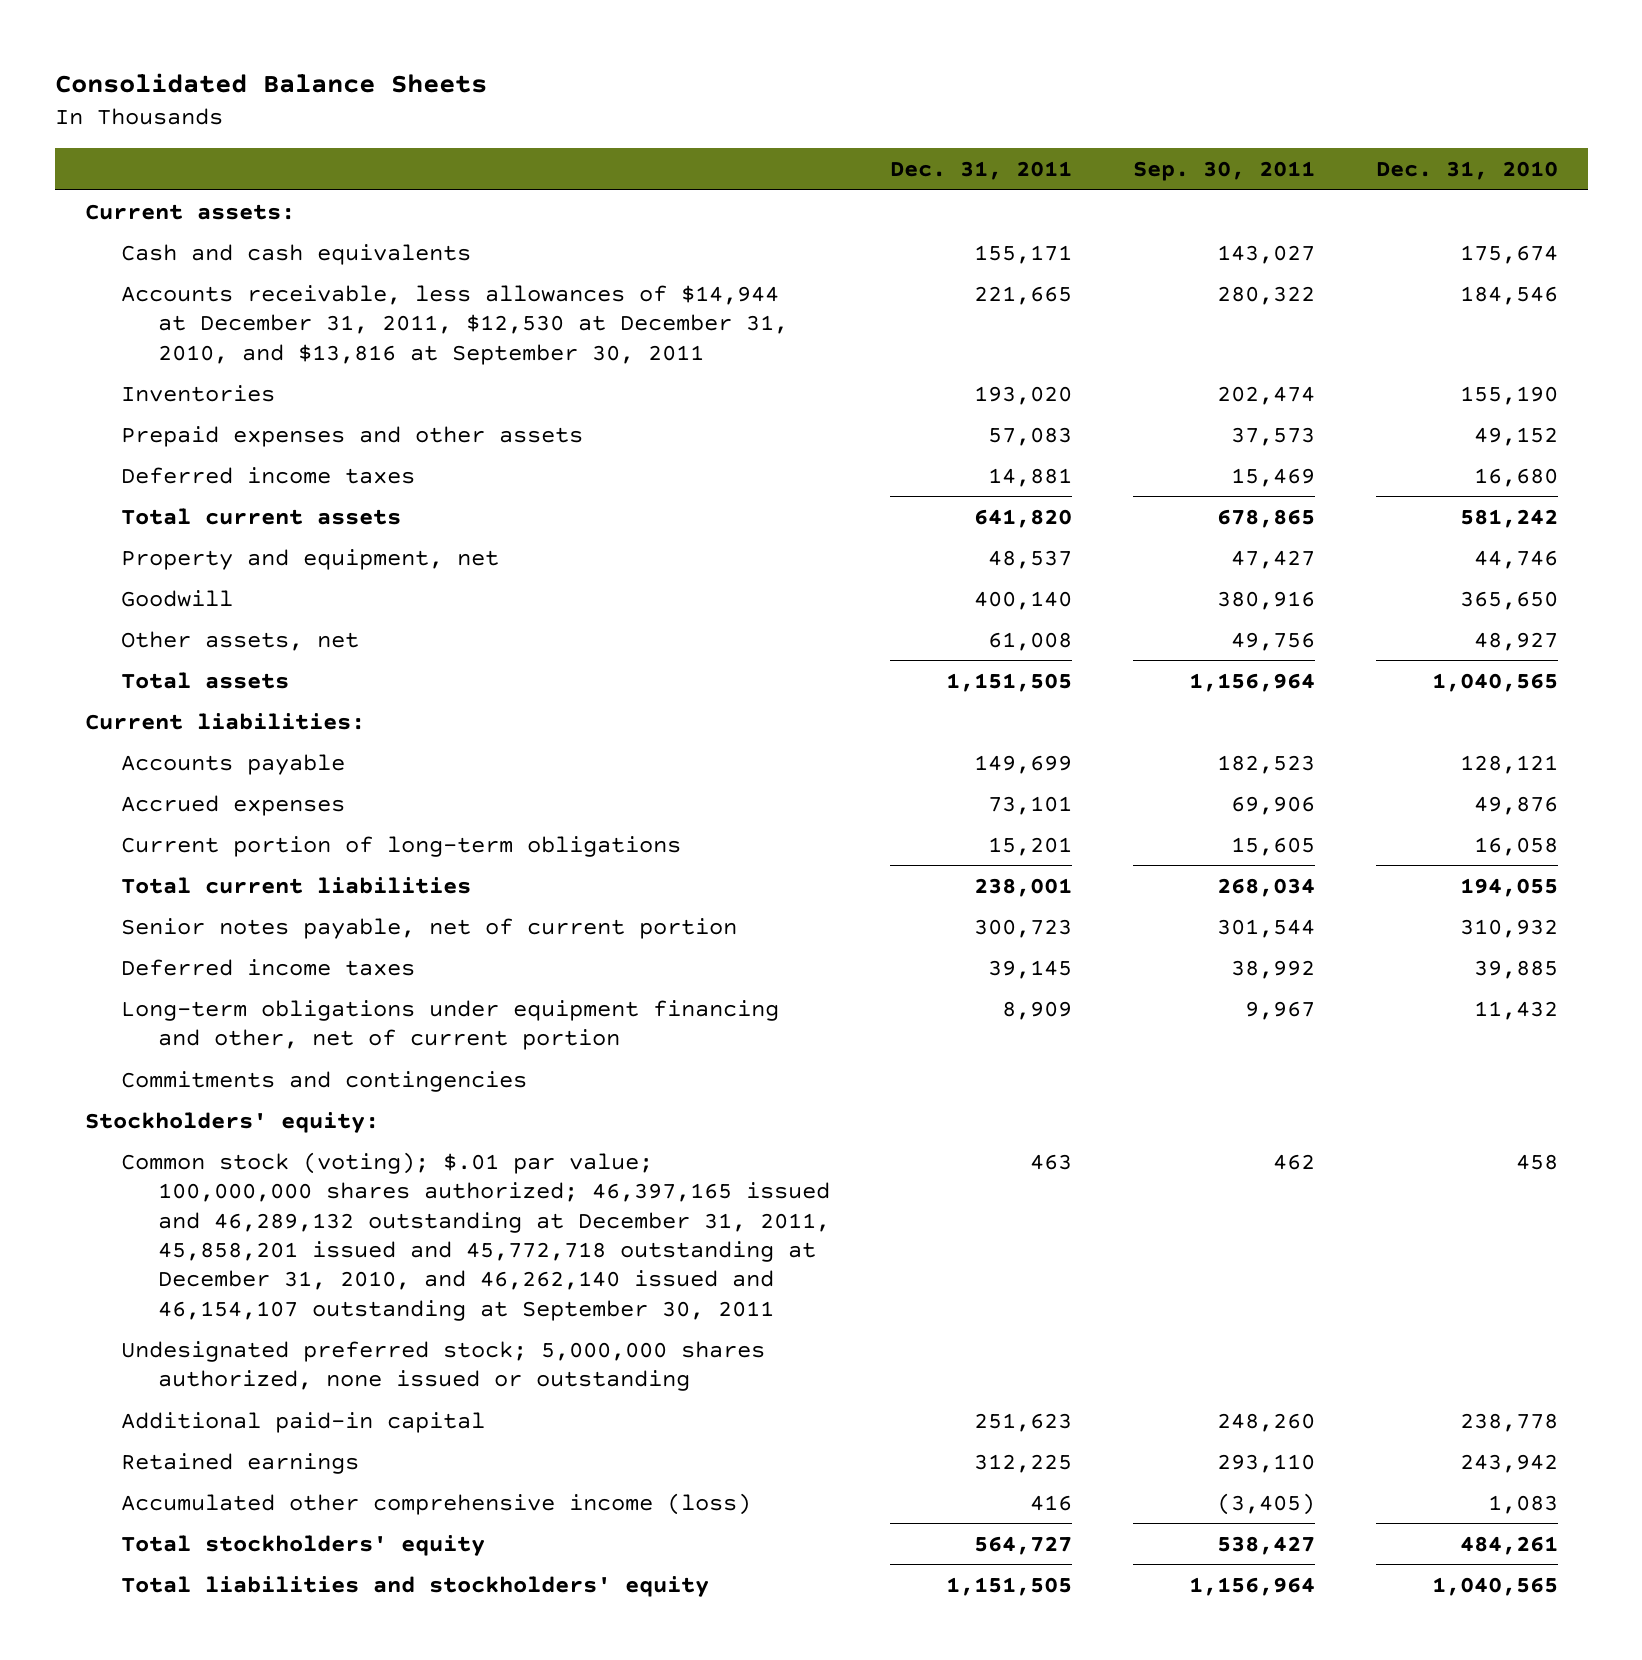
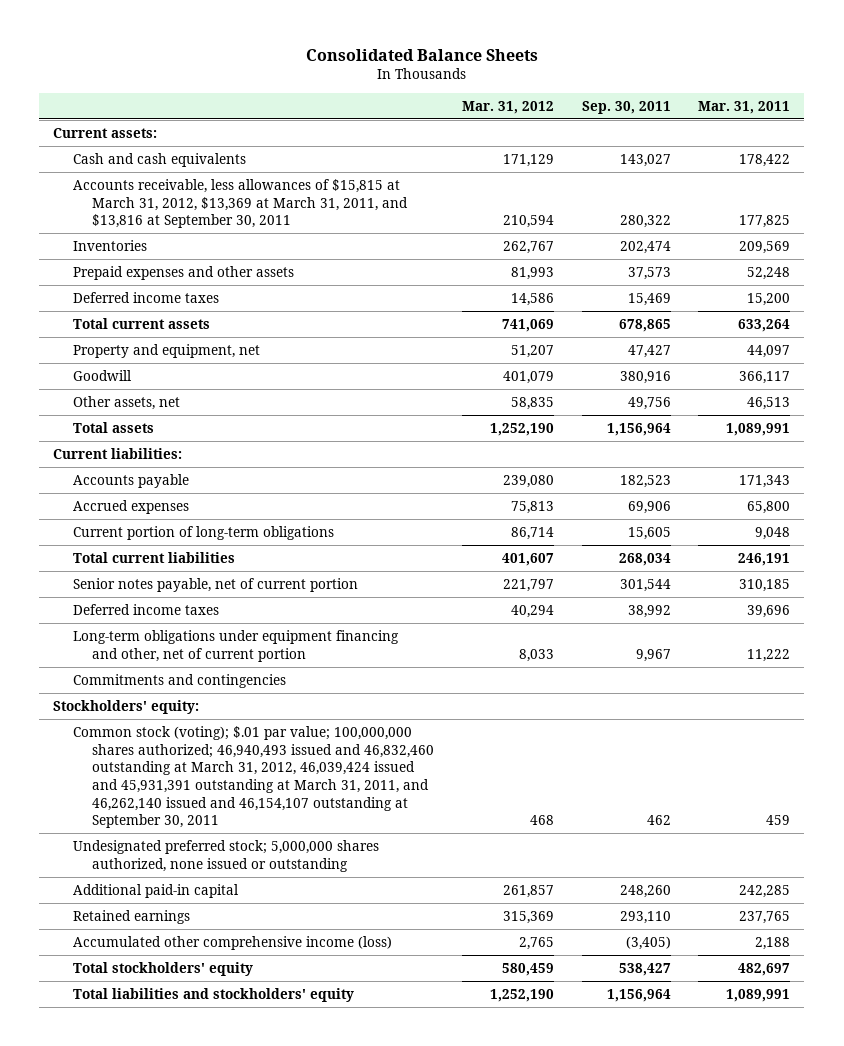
- | Dec. 31, 2011 | Sep. 30, 2011 | Dec. 31, 2010
+ | Mar. 31, 2012 | Sep. 30, 2011 | Mar. 31, 2011
- Accounts receivable, less allowances of $14,944 at December 31, 2011, $12,530 at December 31, 2010, and $13,816 at September 30, 2011 | 221,665 | 280,322 | 184,546
+ Accounts receivable, less allowances of $15,815 at March 31, 2012, $13,369 at March 31, 2011, and $13,816 at September 30, 2011 | 210,594 | 280,322 | 177,825
- Common stock (voting); $.01 par value; 100,000,000 shares authorized; 46,397,165 issued and 46,289,132 outstanding at December 31, 2011, 45,858,201 issued and 45,772,718 outstanding at December 31, 2010, and 46,262,140 issued and 46,154,107 outstanding at September 30, 2011 | 463 | 462 | 458
+ Common stock (voting); $.01 par value; 100,000,000 shares authorized; 46,940,493 issued and 46,832,460 outstanding at March 31, 2012, 46,039,424 issued and 45,931,391 outstanding at March 31, 2011, and 46,262,140 issued and 46,154,107 outstanding at September 30, 2011 | 468 | 462 | 459

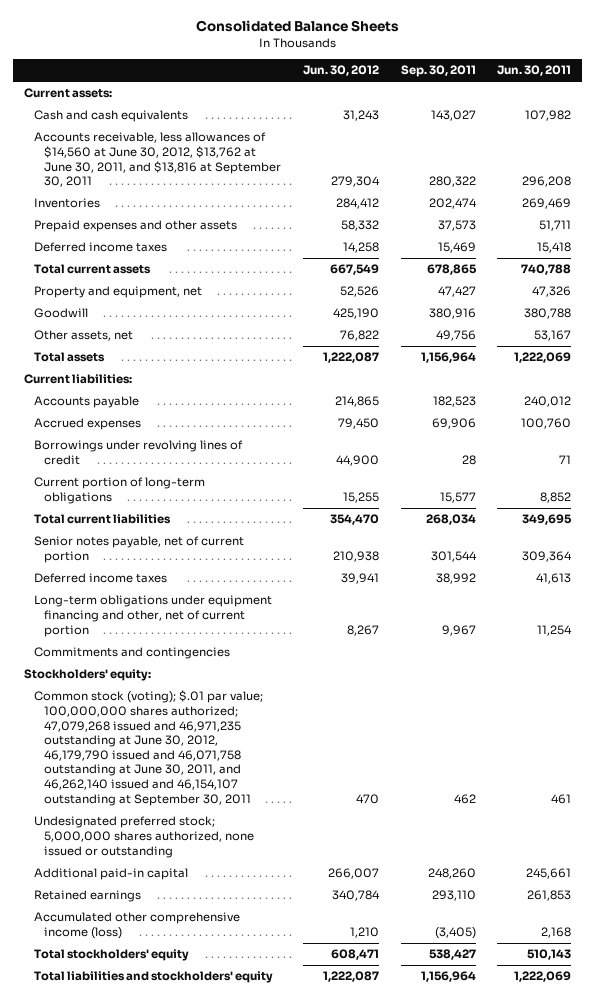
- | Mar. 31, 2012 | Sep. 30, 2011 | Mar. 31, 2011
+ | Jun. 30, 2012 | Sep. 30, 2011 | Jun. 30, 2011
- Accounts receivable, less allowances of $15,815 at March 31, 2012, $13,369 at March 31, 2011, and $13,816 at September 30, 2011 | 210,594 | 280,322 | 177,825
+ Accounts receivable, less allowances of $14,560 at June 30, 2012, $13,762 at June 30, 2011, and $13,816 at September 30, 2011 | 279,304 | 280,322 | 296,208
- Current portion of long-term obligations | 86,714 | 15,605 | 9,048
+ Borrowings under revolving lines of credit | 44,900 | 28 | 71
+ Current portion of long-term obligations | 15,255 | 15,577 | 8,852
- Common stock (voting); $.01 par value; 100,000,000 shares authorized; 46,940,493 issued and 46,832,460 outstanding at March 31, 2012, 46,039,424 issued and 45,931,391 outstanding at March 31, 2011, and 46,262,140 issued and 46,154,107 outstanding at September 30, 2011 | 468 | 462 | 459
+ Common stock (voting); $.01 par value; 100,000,000 shares authorized; 47,079,268 issued and 46,971,235 outstanding at June 30, 2012, 46,179,790 issued and 46,071,758 outstanding at June 30, 2011, and 46,262,140 issued and 46,154,107 outstanding at September 30, 2011 | 470 | 462 | 461

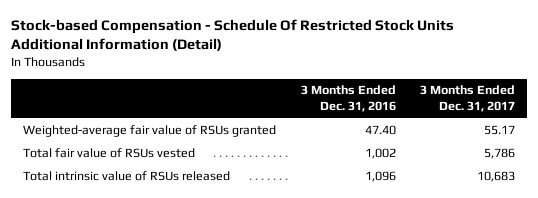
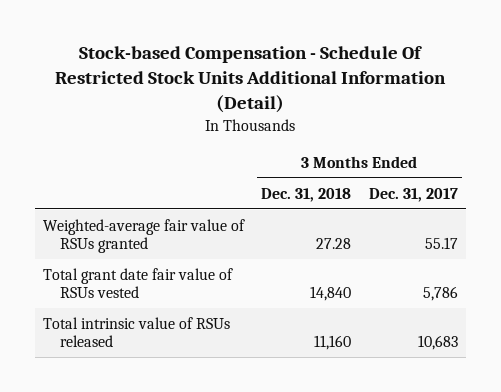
- | 3 Months Ended Dec. 31, 2016 | 3 Months Ended Dec. 31, 2017
+ | 3 Months Ended Dec. 31, 2018 | 3 Months Ended Dec. 31, 2017
- Total fair value of RSUs vested | 1,002 | 5,786
+ Total grant date fair value of RSUs vested | 14,840 | 5,786

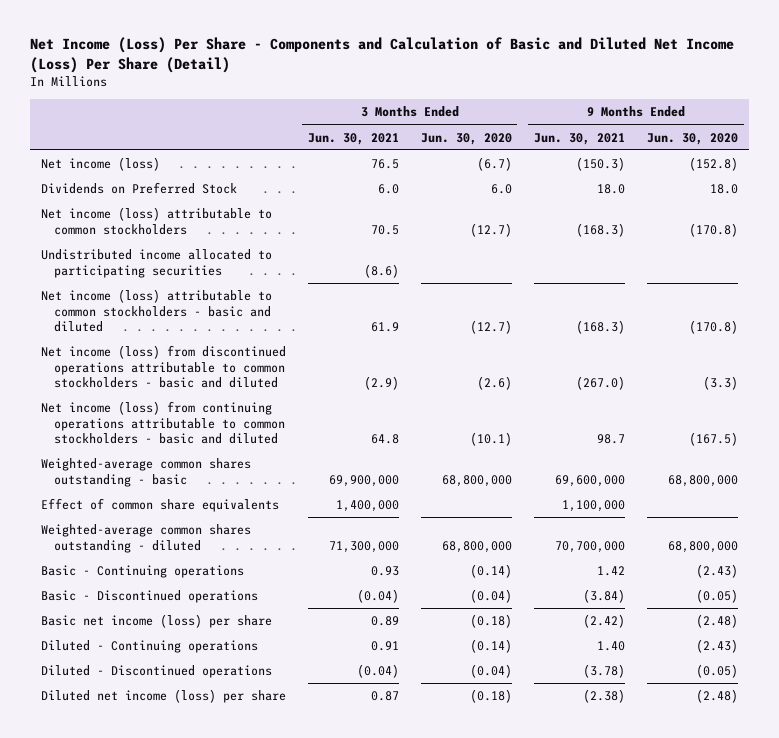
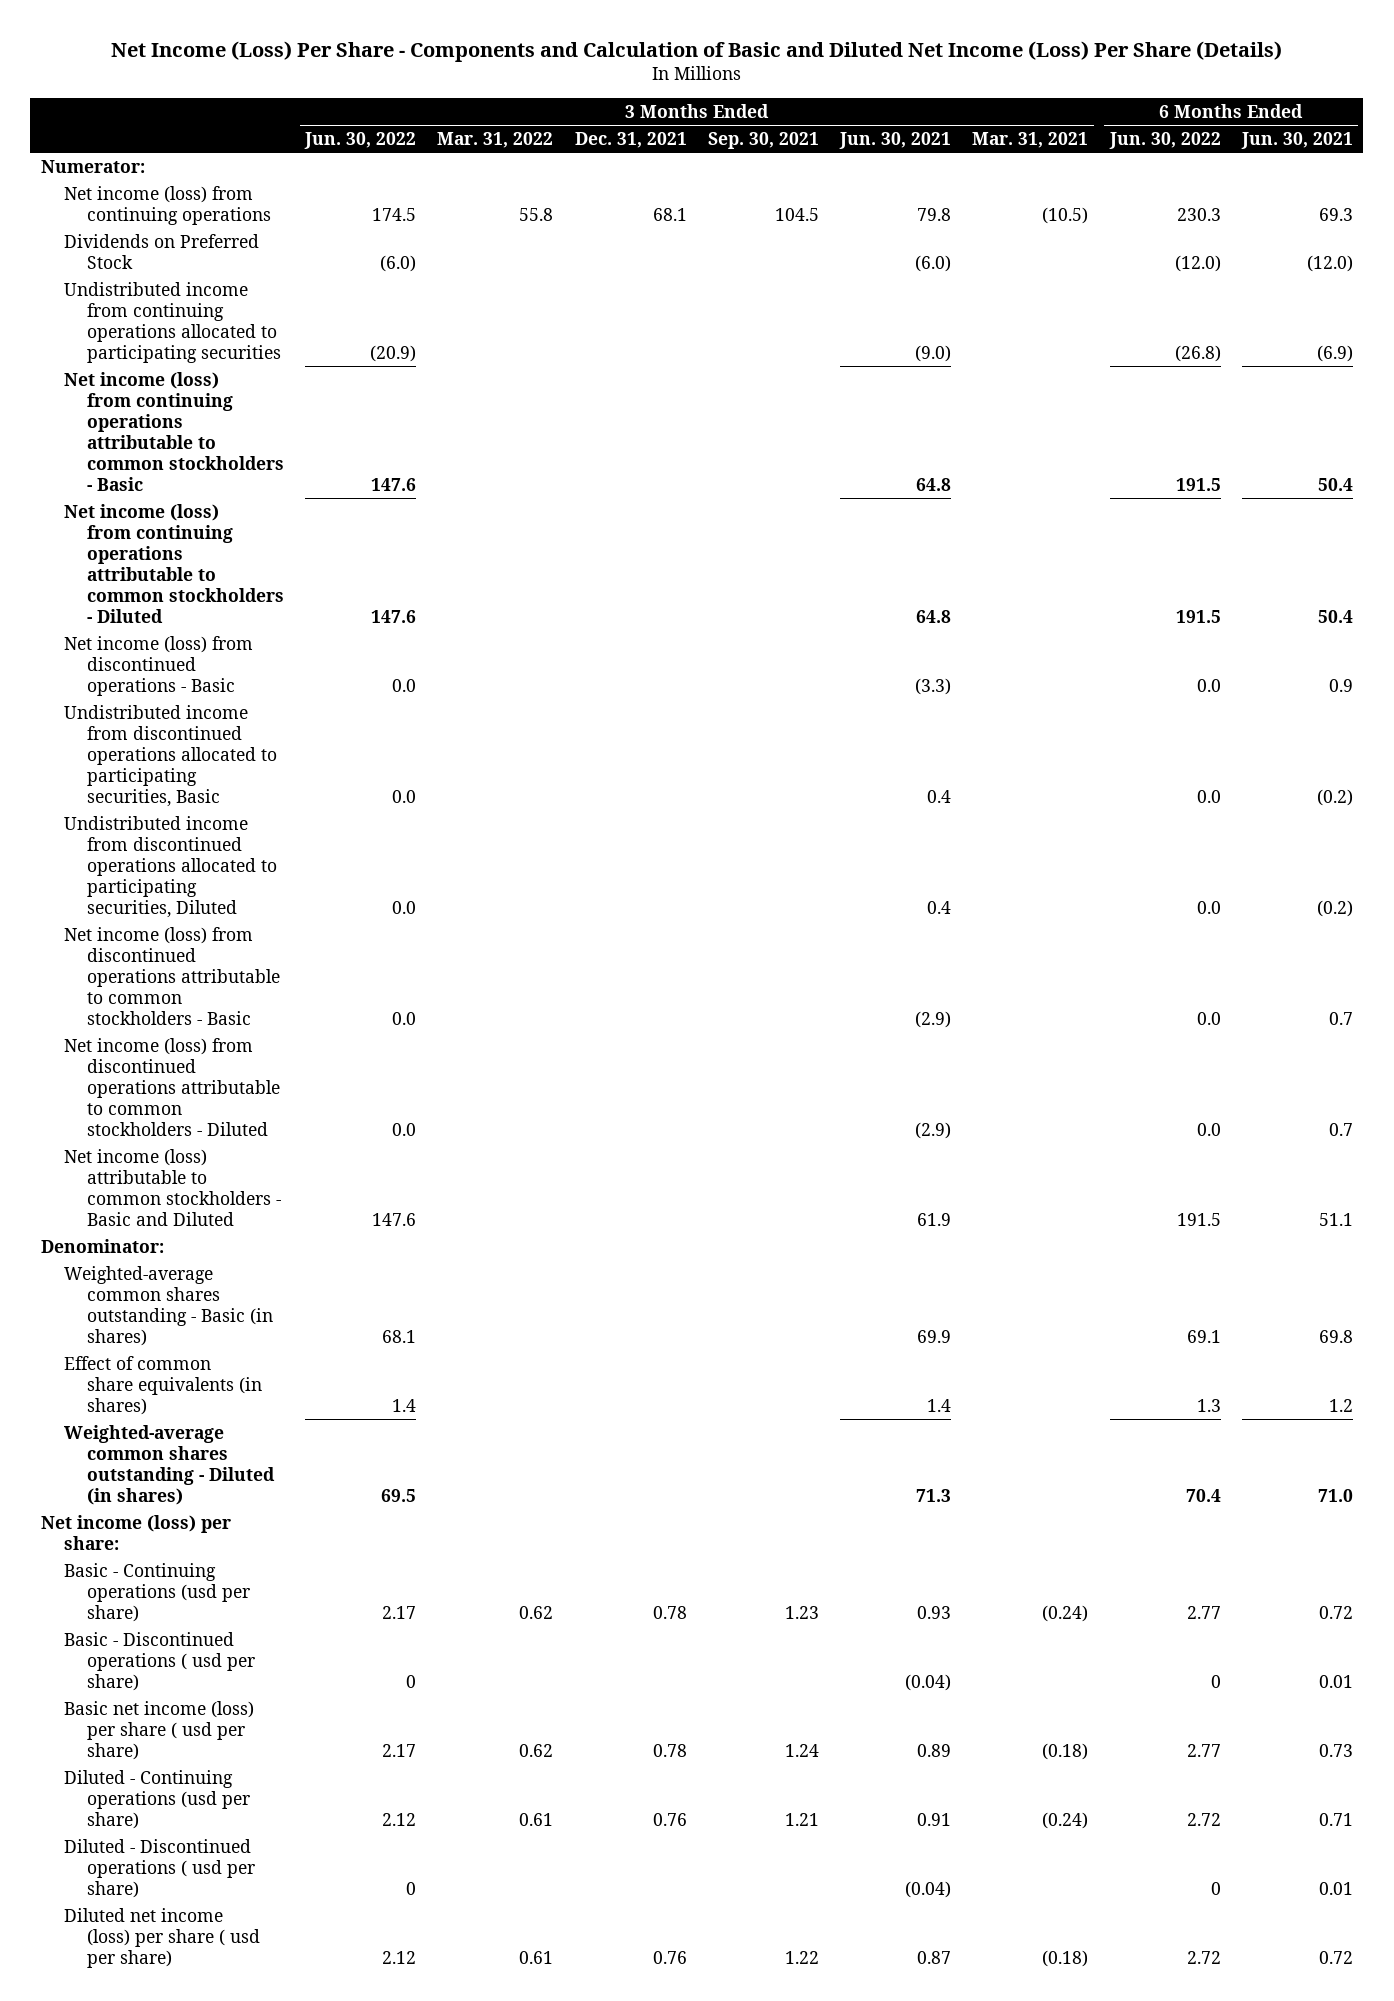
- Net Income (Loss) Per Share - Components and Calculation of Basic and Diluted Net Income (Loss) Per Share (Detail)
+ Net Income (Loss) Per Share - Components and Calculation of Basic and Diluted Net Income (Loss) Per Share (Details)
- | 3 Months Ended Jun. 30, 2021 | 3 Months Ended Jun. 30, 2020 | 9 Months Ended Jun. 30, 2021 | 9 Months Ended Jun. 30, 2020
+ | 3 Months Ended Jun. 30, 2022 | 3 Months Ended Mar. 31, 2022 | 3 Months Ended Dec. 31, 2021 | 3 Months Ended Sep. 30, 2021 | 3 Months Ended Jun. 30, 2021 | 3 Months Ended Mar. 31, 2021 | 6 Months Ended Jun. 30, 2022 | 6 Months Ended Jun. 30, 2021
- Net income (loss) | 76.5 | (6.7) | (150.3) | (152.8)
- Dividends on Preferred Stock | 6.0 | 6.0 | 18.0 | 18.0
- Net income (loss) attributable to common stockholders | 70.5 | (12.7) | (168.3) | (170.8)
- Undistributed income allocated to participating securities | (8.6) | | |
- Net income (loss) attributable to common stockholders - basic and diluted | 61.9 | (12.7) | (168.3) | (170.8)
- Net income (loss) from discontinued operations attributable to common stockholders - basic and diluted | (2.9) | (2.6) | (267.0) | (3.3)
- Net income (loss) from continuing operations attributable to common stockholders - basic and diluted | 64.8 | (10.1) | 98.7 | (167.5)
- Weighted-average common shares outstanding - basic | 69,900,000 | 68,800,000 | 69,600,000 | 68,800,000
- Effect of common share equivalents | 1,400,000 | | 1,100,000 |
- Weighted-average common shares outstanding - diluted | 71,300,000 | 68,800,000 | 70,700,000 | 68,800,000
- Basic - Continuing operations | 0.93 | (0.14) | 1.42 | (2.43)
- Basic - Discontinued operations | (0.04) | (0.04) | (3.84) | (0.05)
- Basic net income (loss) per share | 0.89 | (0.18) | (2.42) | (2.48)
- Diluted - Continuing operations | 0.91 | (0.14) | 1.40 | (2.43)
- Diluted - Discontinued operations | (0.04) | (0.04) | (3.78) | (0.05)
- Diluted net income (loss) per share | 0.87 | (0.18) | (2.38) | (2.48)
+ Numerator:
+ Net income (loss) from continuing operations | 174.5 | 55.8 | 68.1 | 104.5 | 79.8 | (10.5) | 230.3 | 69.3
+ Dividends on Preferred Stock | (6.0) | | | | (6.0) | | (12.0) | (12.0)
+ Undistributed income from continuing operations allocated to participating securities | (20.9) | | | | (9.0) | | (26.8) | (6.9)
+ Net income (loss) from continuing operations attributable to common stockholders - Basic | 147.6 | | | | 64.8 | | 191.5 | 50.4
+ Net income (loss) from continuing operations attributable to common stockholders - Diluted | 147.6 | | | | 64.8 | | 191.5 | 50.4
+ Net income (loss) from discontinued operations - Basic | 0.0 | | | | (3.3) | | 0.0 | 0.9
+ Undistributed income from discontinued operations allocated to participating securities, Basic | 0.0 | | | | 0.4 | | 0.0 | (0.2)
+ Undistributed income from discontinued operations allocated to participating securities, Diluted | 0.0 | | | | 0.4 | | 0.0 | (0.2)
+ Net income (loss) from discontinued operations attributable to common stockholders - Basic | 0.0 | | | | (2.9) | | 0.0 | 0.7
+ Net income (loss) from discontinued operations attributable to common stockholders - Diluted | 0.0 | | | | (2.9) | | 0.0 | 0.7
+ Net income (loss) attributable to common stockholders - Basic and Diluted | 147.6 | | | | 61.9 | | 191.5 | 51.1
+ Denominator:
+ Weighted-average common shares outstanding - Basic (in shares) | 68.1 | | | | 69.9 | | 69.1 | 69.8
+ Effect of common share equivalents (in shares) | 1.4 | | | | 1.4 | | 1.3 | 1.2
+ Weighted-average common shares outstanding - Diluted (in shares) | 69.5 | | | | 71.3 | | 70.4 | 71.0
+ Net income (loss) per share:
+ Basic - Continuing operations (usd per share) | 2.17 | 0.62 | 0.78 | 1.23 | 0.93 | (0.24) | 2.77 | 0.72
+ Basic - Discontinued operations ( usd per share) | 0 | | | | (0.04) | | 0 | 0.01
+ Basic net income (loss) per share ( usd per share) | 2.17 | 0.62 | 0.78 | 1.24 | 0.89 | (0.18) | 2.77 | 0.73
+ Diluted - Continuing operations (usd per share) | 2.12 | 0.61 | 0.76 | 1.21 | 0.91 | (0.24) | 2.72 | 0.71
+ Diluted - Discontinued operations ( usd per share) | 0 | | | | (0.04) | | 0 | 0.01
+ Diluted net income (loss) per share ( usd per share) | 2.12 | 0.61 | 0.76 | 1.22 | 0.87 | (0.18) | 2.72 | 0.72

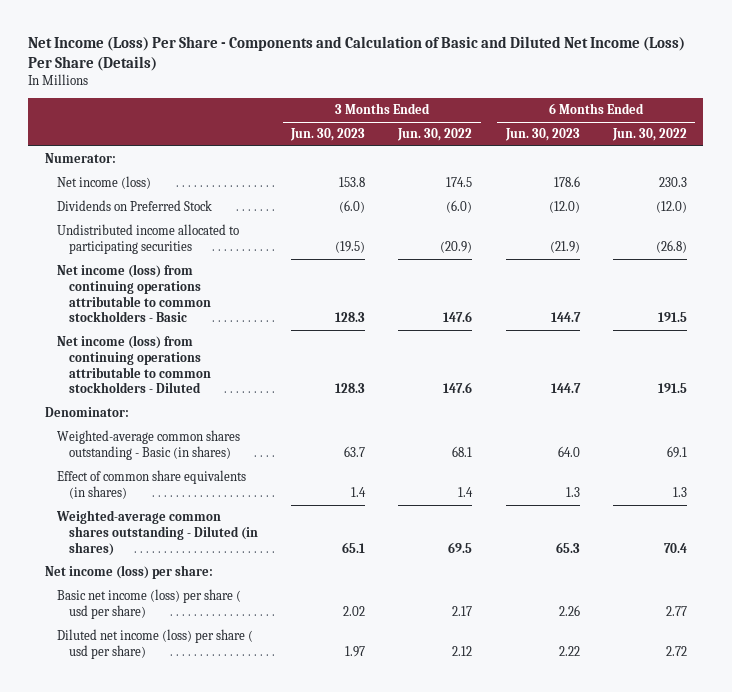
- | 3 Months Ended Jun. 30, 2022 | 3 Months Ended Mar. 31, 2022 | 3 Months Ended Dec. 31, 2021 | 3 Months Ended Sep. 30, 2021 | 3 Months Ended Jun. 30, 2021 | 3 Months Ended Mar. 31, 2021 | 6 Months Ended Jun. 30, 2022 | 6 Months Ended Jun. 30, 2021
+ | 3 Months Ended Jun. 30, 2023 | 3 Months Ended Jun. 30, 2022 | 6 Months Ended Jun. 30, 2023 | 6 Months Ended Jun. 30, 2022
- Net income (loss) from continuing operations | 174.5 | 55.8 | 68.1 | 104.5 | 79.8 | (10.5) | 230.3 | 69.3
+ Net income (loss) | 153.8 | 174.5 | 178.6 | 230.3
- Undistributed income from continuing operations allocated to participating securities | (20.9) | | | | (9.0) | | (26.8) | (6.9)
+ Undistributed income allocated to participating securities | (19.5) | (20.9) | (21.9) | (26.8)
- Net income (loss) from discontinued operations - Basic | 0.0 | | | | (3.3) | | 0.0 | 0.9
- Undistributed income from discontinued operations allocated to participating securities, Basic | 0.0 | | | | 0.4 | | 0.0 | (0.2)
- Undistributed income from discontinued operations allocated to participating securities, Diluted | 0.0 | | | | 0.4 | | 0.0 | (0.2)
- Net income (loss) from discontinued operations attributable to common stockholders - Basic | 0.0 | | | | (2.9) | | 0.0 | 0.7
- Net income (loss) from discontinued operations attributable to common stockholders - Diluted | 0.0 | | | | (2.9) | | 0.0 | 0.7
- Net income (loss) attributable to common stockholders - Basic and Diluted | 147.6 | | | | 61.9 | | 191.5 | 51.1
- Basic - Continuing operations (usd per share) | 2.17 | 0.62 | 0.78 | 1.23 | 0.93 | (0.24) | 2.77 | 0.72
- Basic - Discontinued operations ( usd per share) | 0 | | | | (0.04) | | 0 | 0.01
- Diluted - Continuing operations (usd per share) | 2.12 | 0.61 | 0.76 | 1.21 | 0.91 | (0.24) | 2.72 | 0.71
- Diluted - Discontinued operations ( usd per share) | 0 | | | | (0.04) | | 0 | 0.01

